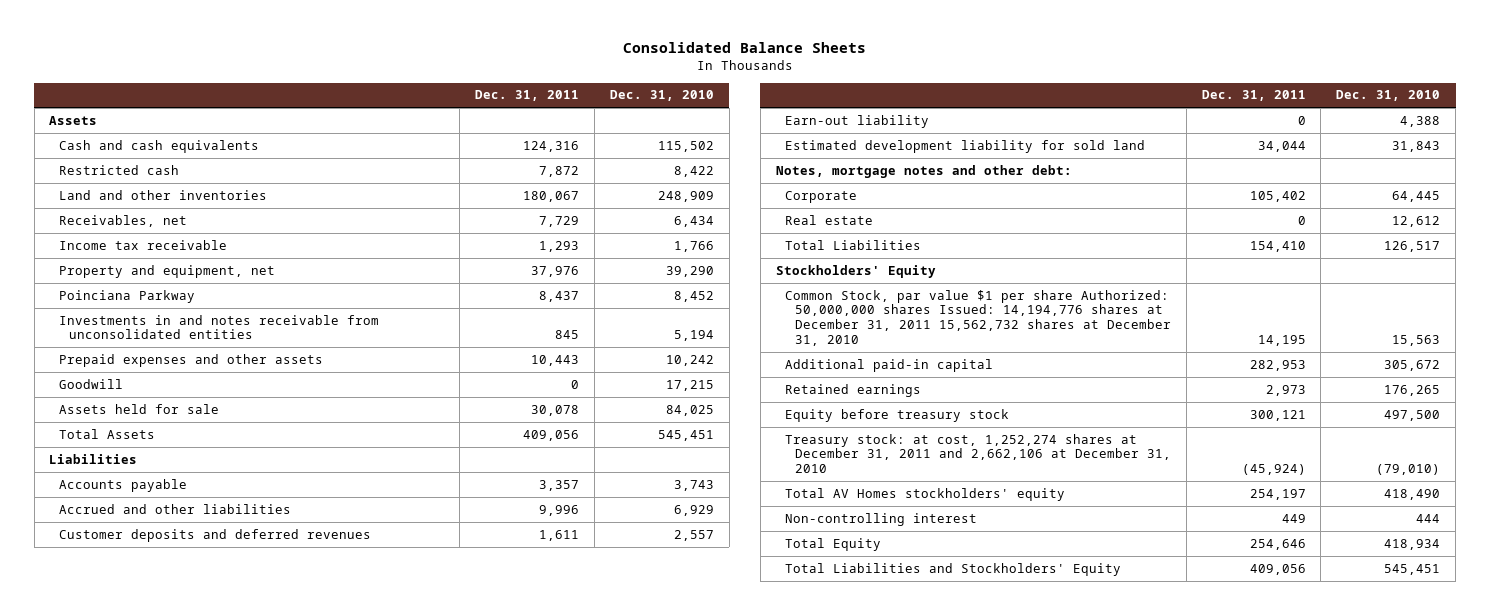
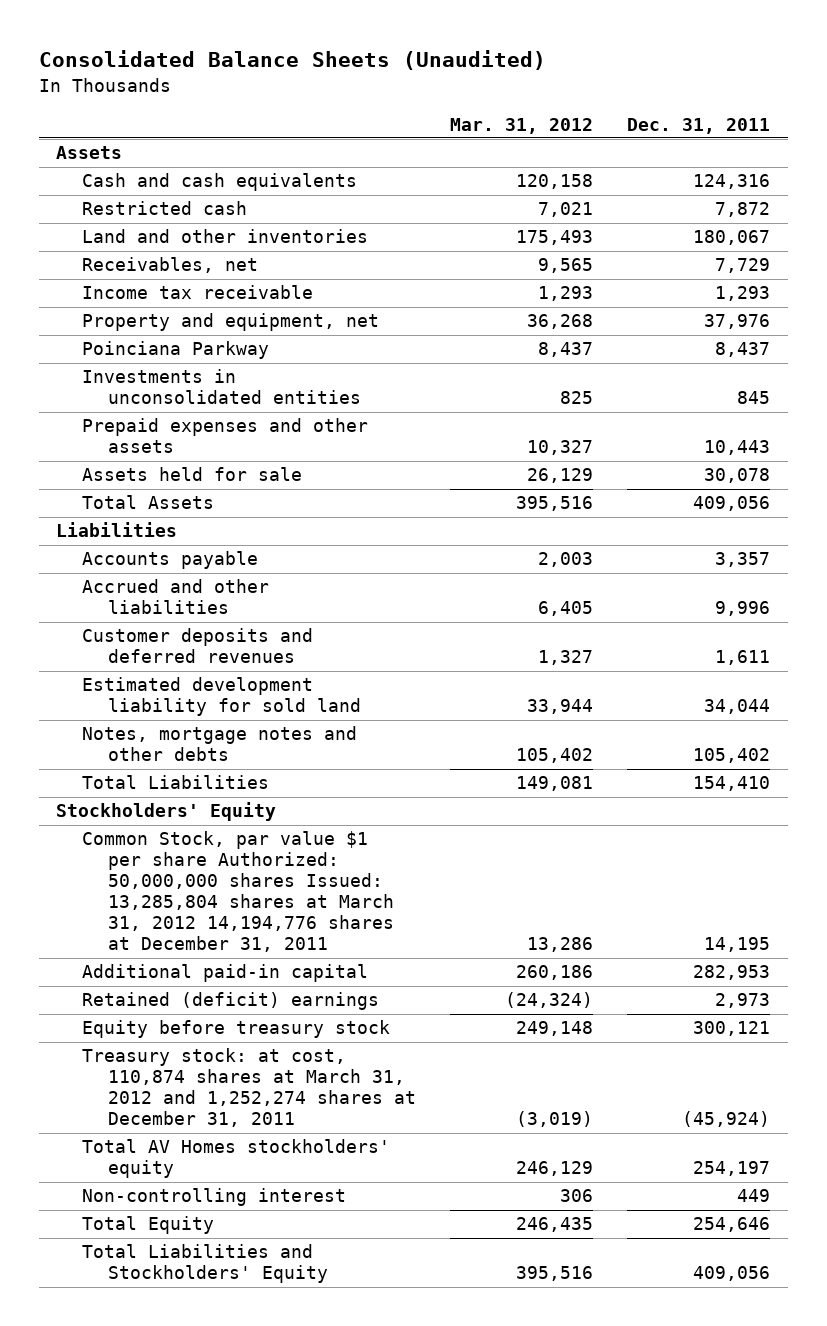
- Consolidated Balance Sheets
+ Consolidated Balance Sheets (Unaudited)
- | Dec. 31, 2011 | Dec. 31, 2010
+ | Mar. 31, 2012 | Dec. 31, 2011
- Investments in and notes receivable from unconsolidated entities | 845 | 5,194
+ Investments in unconsolidated entities | 825 | 845
- Goodwill | 0 | 17,215
- Earn-out liability | 0 | 4,388
- Notes, mortgage notes and other debt:
- Corporate | 105,402 | 64,445
- Real estate | 0 | 12,612
+ Notes, mortgage notes and other debts | 105,402 | 105,402
- Common Stock, par value $1 per share Authorized: 50,000,000 shares Issued: 14,194,776 shares at December 31, 2011 15,562,732 shares at December 31, 2010 | 14,195 | 15,563
+ Common Stock, par value $1 per share Authorized: 50,000,000 shares Issued: 13,285,804 shares at March 31, 2012 14,194,776 shares at December 31, 2011 | 13,286 | 14,195
- Retained earnings | 2,973 | 176,265
+ Retained (deficit) earnings | (24,324) | 2,973
- Treasury stock: at cost, 1,252,274 shares at December 31, 2011 and 2,662,106 at December 31, 2010 | (45,924) | (79,010)
+ Treasury stock: at cost, 110,874 shares at March 31, 2012 and 1,252,274 shares at December 31, 2011 | (3,019) | (45,924)

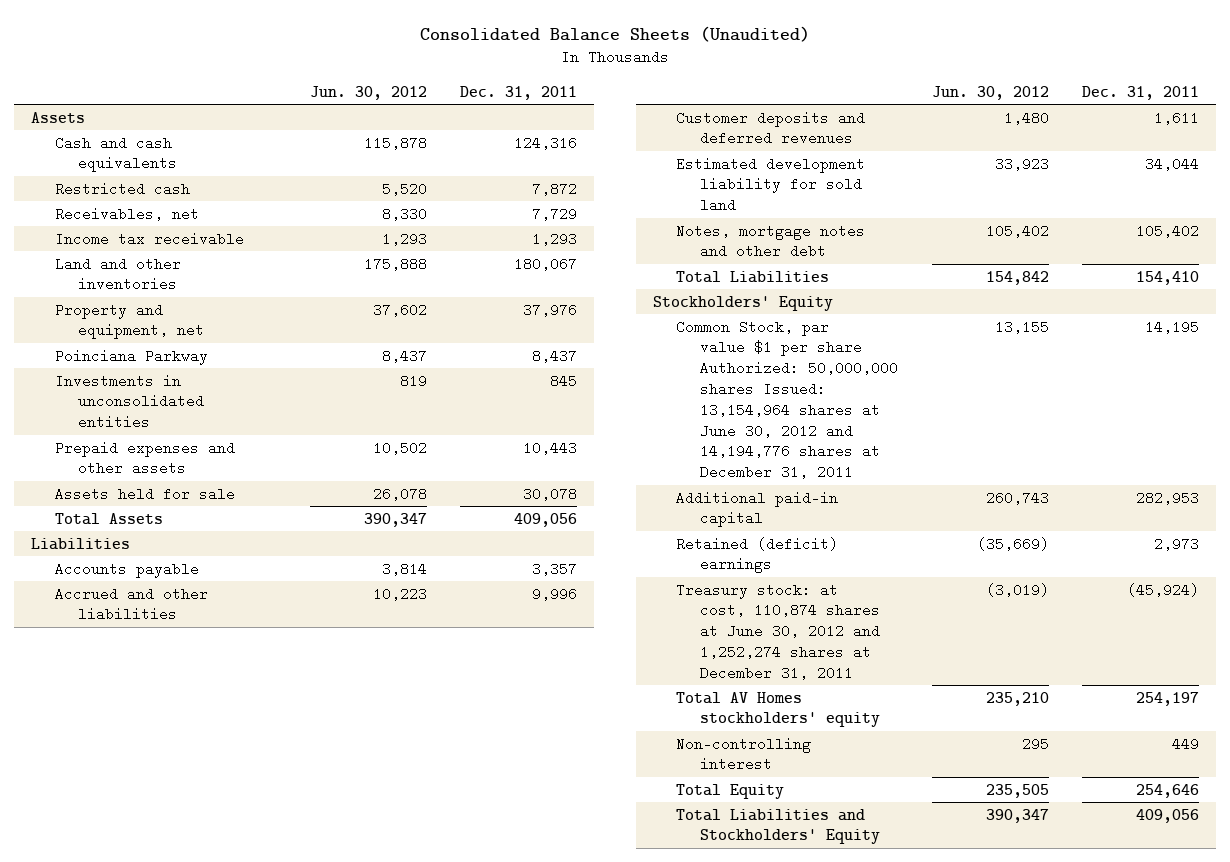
- | Mar. 31, 2012 | Dec. 31, 2011
+ | Jun. 30, 2012 | Dec. 31, 2011
moved down: Land and other inventories | 175,888 | 180,067
- Notes, mortgage notes and other debts | 105,402 | 105,402
+ Notes, mortgage notes and other debt | 105,402 | 105,402
- Common Stock, par value $1 per share Authorized: 50,000,000 shares Issued: 13,285,804 shares at March 31, 2012 14,194,776 shares at December 31, 2011 | 13,286 | 14,195
+ Common Stock, par value $1 per share Authorized: 50,000,000 shares Issued: 13,154,964 shares at June 30, 2012 and 14,194,776 shares at December 31, 2011 | 13,155 | 14,195
- Equity before treasury stock | 249,148 | 300,121
- Treasury stock: at cost, 110,874 shares at March 31, 2012 and 1,252,274 shares at December 31, 2011 | (3,019) | (45,924)
+ Treasury stock: at cost, 110,874 shares at June 30, 2012 and 1,252,274 shares at December 31, 2011 | (3,019) | (45,924)

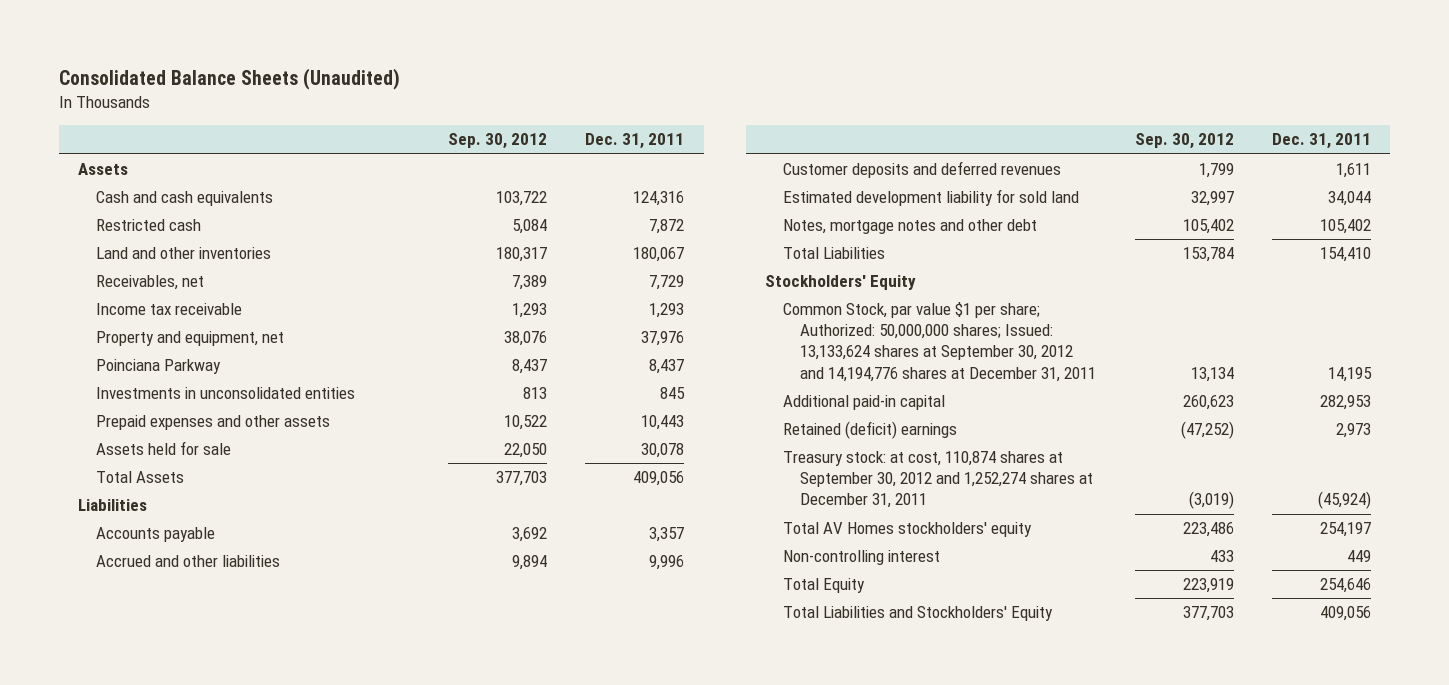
- | Jun. 30, 2012 | Dec. 31, 2011
+ | Sep. 30, 2012 | Dec. 31, 2011
moved up: Land and other inventories | 180,317 | 180,067
- Common Stock, par value $1 per share Authorized: 50,000,000 shares Issued: 13,154,964 shares at June 30, 2012 and 14,194,776 shares at December 31, 2011 | 13,155 | 14,195
+ Common Stock, par value $1 per share; Authorized: 50,000,000 shares; Issued: 13,133,624 shares at September 30, 2012 and 14,194,776 shares at December 31, 2011 | 13,134 | 14,195
- Treasury stock: at cost, 110,874 shares at June 30, 2012 and 1,252,274 shares at December 31, 2011 | (3,019) | (45,924)
+ Treasury stock: at cost, 110,874 shares at September 30, 2012 and 1,252,274 shares at December 31, 2011 | (3,019) | (45,924)

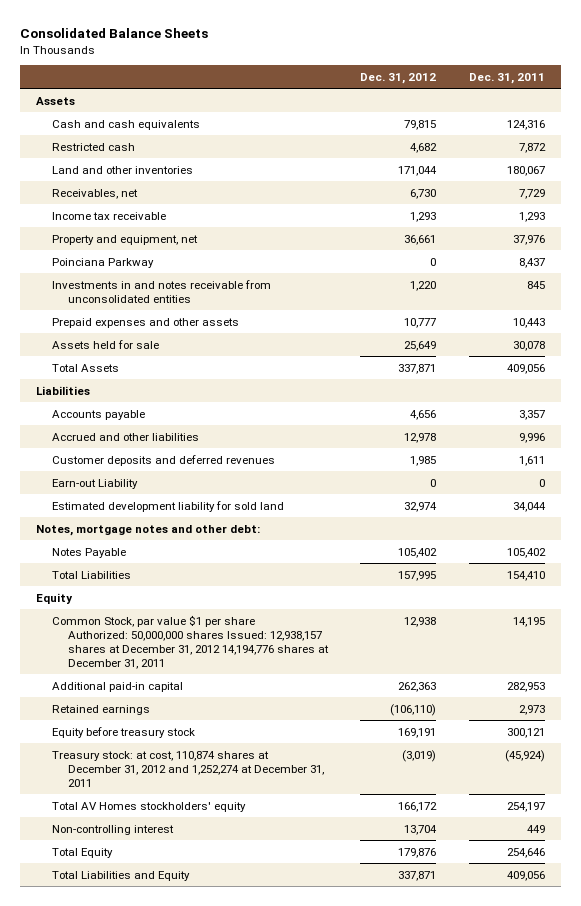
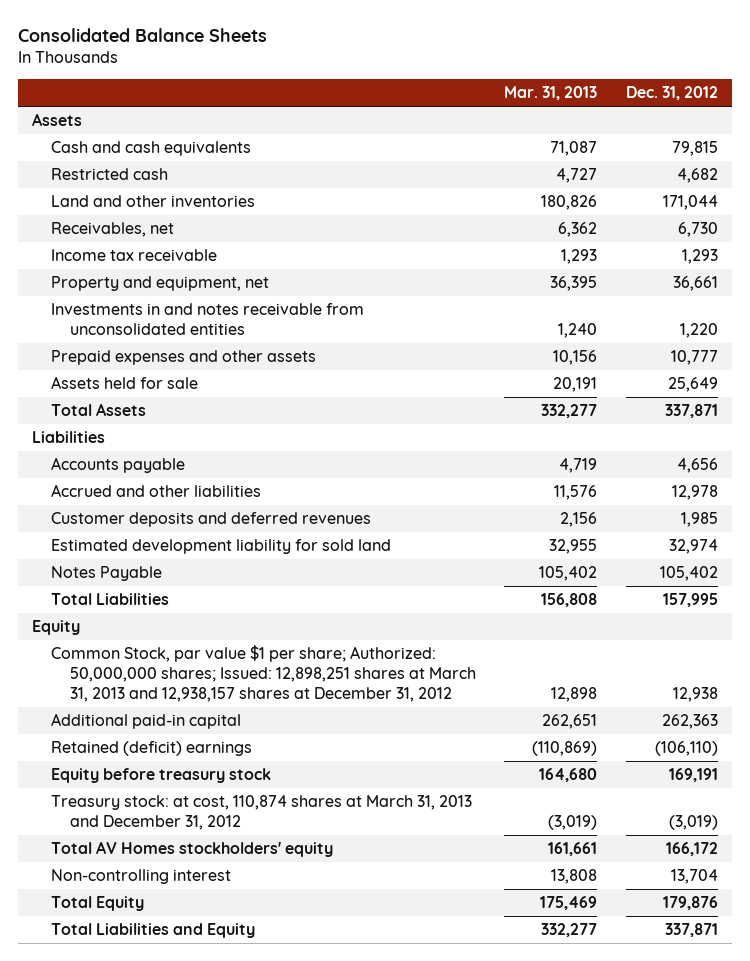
- | Dec. 31, 2012 | Dec. 31, 2011
+ | Mar. 31, 2013 | Dec. 31, 2012
- Poinciana Parkway | 0 | 8,437
- Earn-out Liability | 0 | 0
- Notes, mortgage notes and other debt:
- Common Stock, par value $1 per share Authorized: 50,000,000 shares Issued: 12,938,157 shares at December 31, 2012 14,194,776 shares at December 31, 2011 | 12,938 | 14,195
+ Common Stock, par value $1 per share; Authorized: 50,000,000 shares; Issued: 12,898,251 shares at March 31, 2013 and 12,938,157 shares at December 31, 2012 | 12,898 | 12,938
- Retained earnings | (106,110) | 2,973
+ Retained (deficit) earnings | (110,869) | (106,110)
- Treasury stock: at cost, 110,874 shares at December 31, 2012 and 1,252,274 at December 31, 2011 | (3,019) | (45,924)
+ Treasury stock: at cost, 110,874 shares at March 31, 2013 and December 31, 2012 | (3,019) | (3,019)

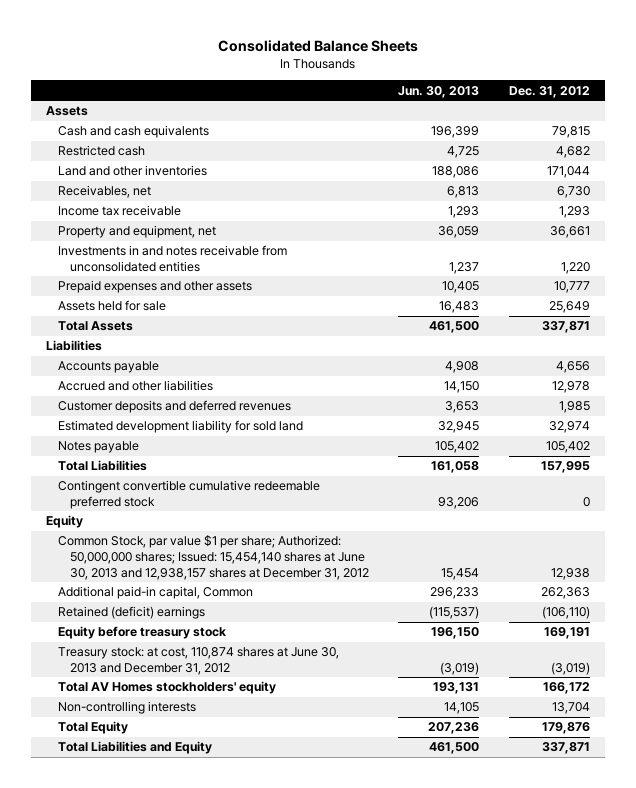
- | Mar. 31, 2013 | Dec. 31, 2012
+ | Jun. 30, 2013 | Dec. 31, 2012
- Notes Payable | 105,402 | 105,402
+ Notes payable | 105,402 | 105,402
+ Contingent convertible cumulative redeemable preferred stock | 93,206 | 0
- Common Stock, par value $1 per share; Authorized: 50,000,000 shares; Issued: 12,898,251 shares at March 31, 2013 and 12,938,157 shares at December 31, 2012 | 12,898 | 12,938
- Additional paid-in capital | 262,651 | 262,363
+ Common Stock, par value $1 per share; Authorized: 50,000,000 shares; Issued: 15,454,140 shares at June 30, 2013 and 12,938,157 shares at December 31, 2012 | 15,454 | 12,938
+ Additional paid-in capital, Common | 296,233 | 262,363
- Treasury stock: at cost, 110,874 shares at March 31, 2013 and December 31, 2012 | (3,019) | (3,019)
+ Treasury stock: at cost, 110,874 shares at June 30, 2013 and December 31, 2012 | (3,019) | (3,019)
- Non-controlling interest | 13,808 | 13,704
+ Non-controlling interests | 14,105 | 13,704

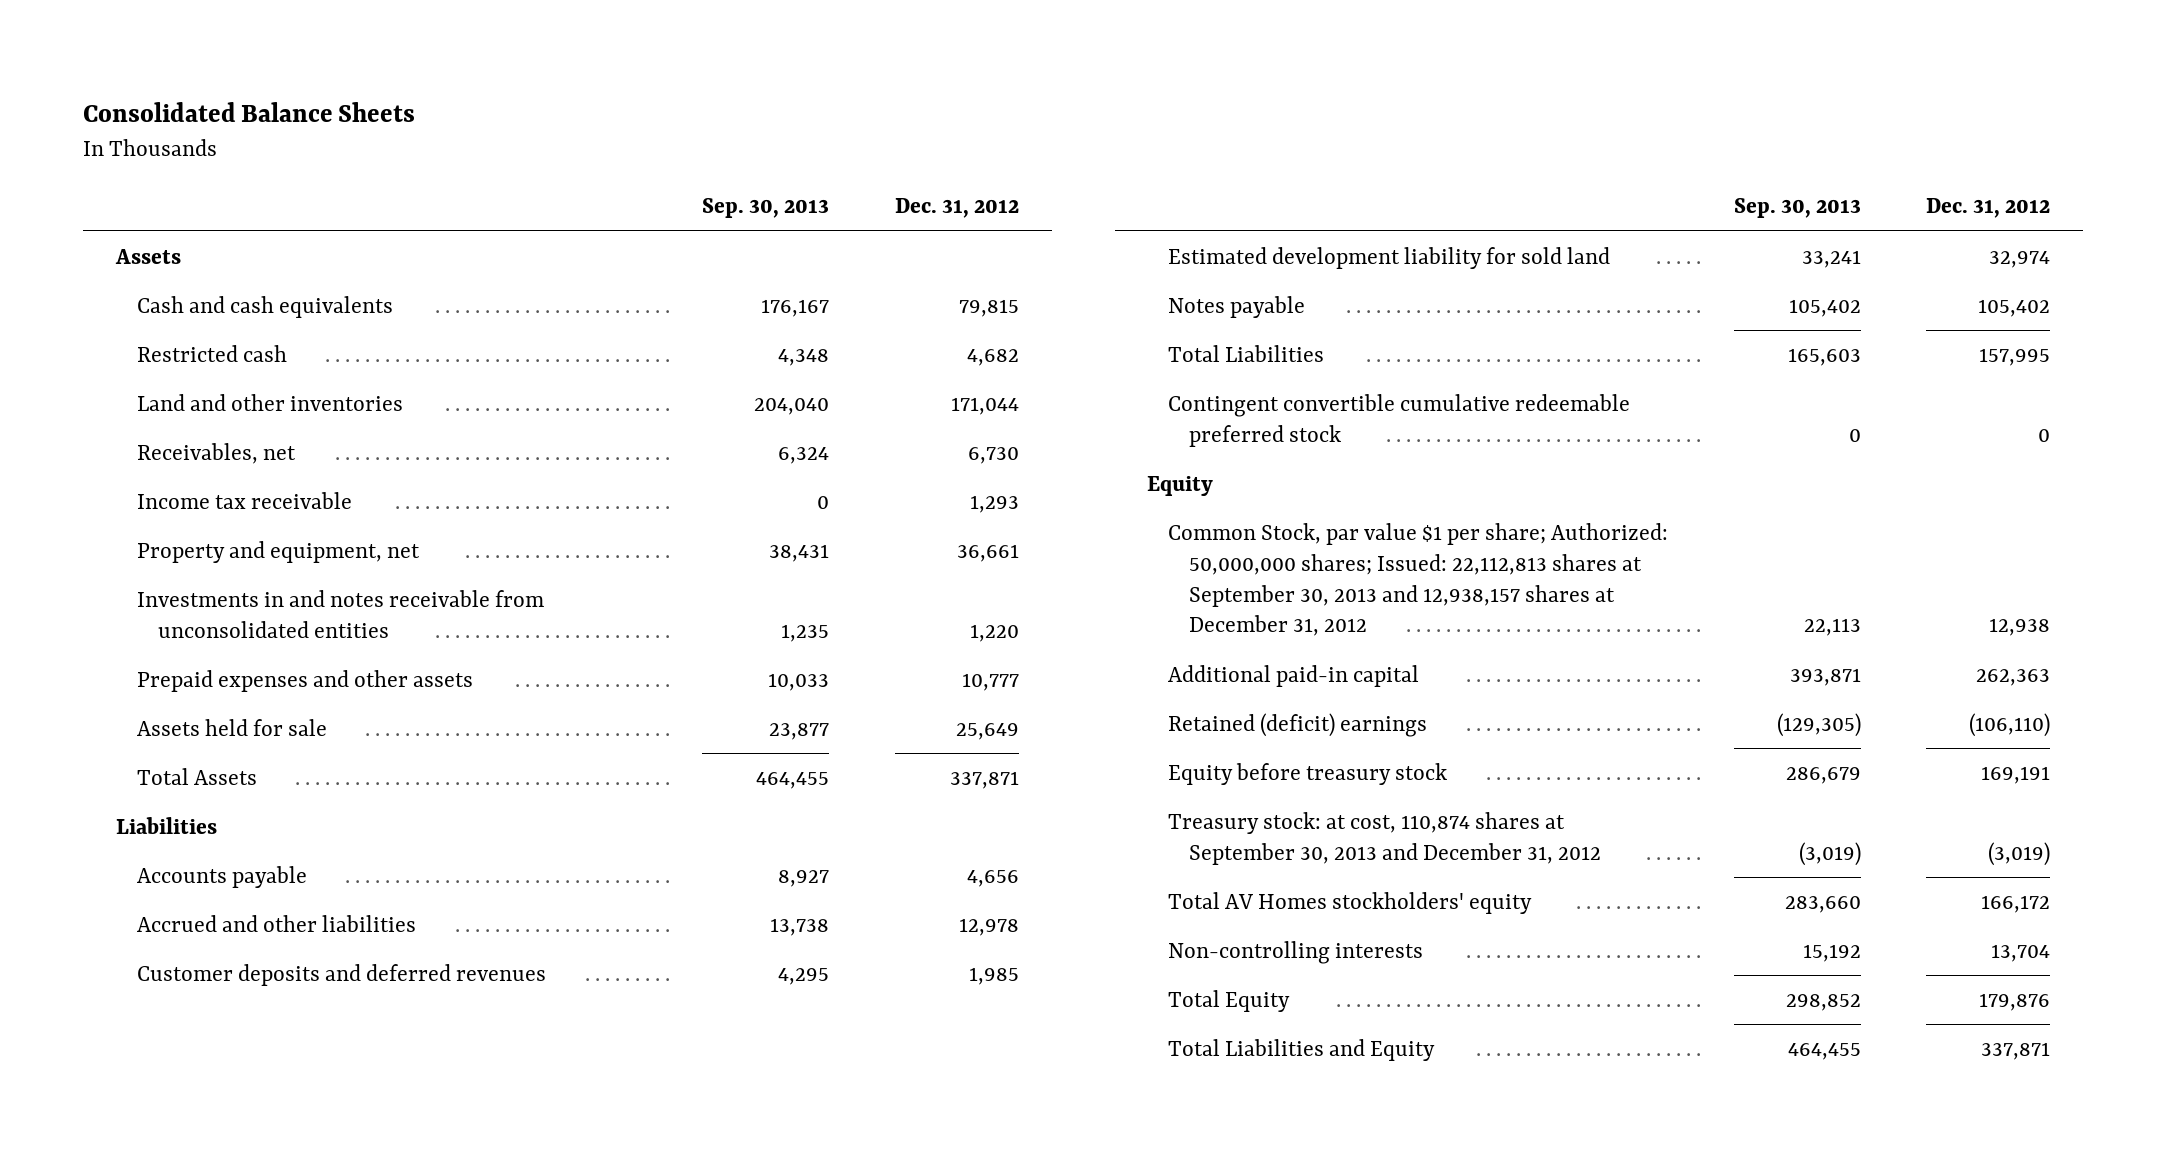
- | Jun. 30, 2013 | Dec. 31, 2012
+ | Sep. 30, 2013 | Dec. 31, 2012
- Common Stock, par value $1 per share; Authorized: 50,000,000 shares; Issued: 15,454,140 shares at June 30, 2013 and 12,938,157 shares at December 31, 2012 | 15,454 | 12,938
- Additional paid-in capital, Common | 296,233 | 262,363
+ Common Stock, par value $1 per share; Authorized: 50,000,000 shares; Issued: 22,112,813 shares at September 30, 2013 and 12,938,157 shares at December 31, 2012 | 22,113 | 12,938
+ Additional paid-in capital | 393,871 | 262,363
- Treasury stock: at cost, 110,874 shares at June 30, 2013 and December 31, 2012 | (3,019) | (3,019)
+ Treasury stock: at cost, 110,874 shares at September 30, 2013 and December 31, 2012 | (3,019) | (3,019)

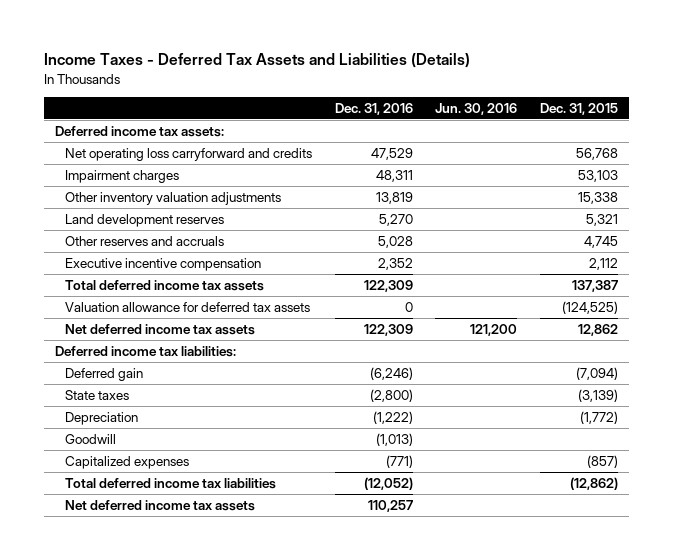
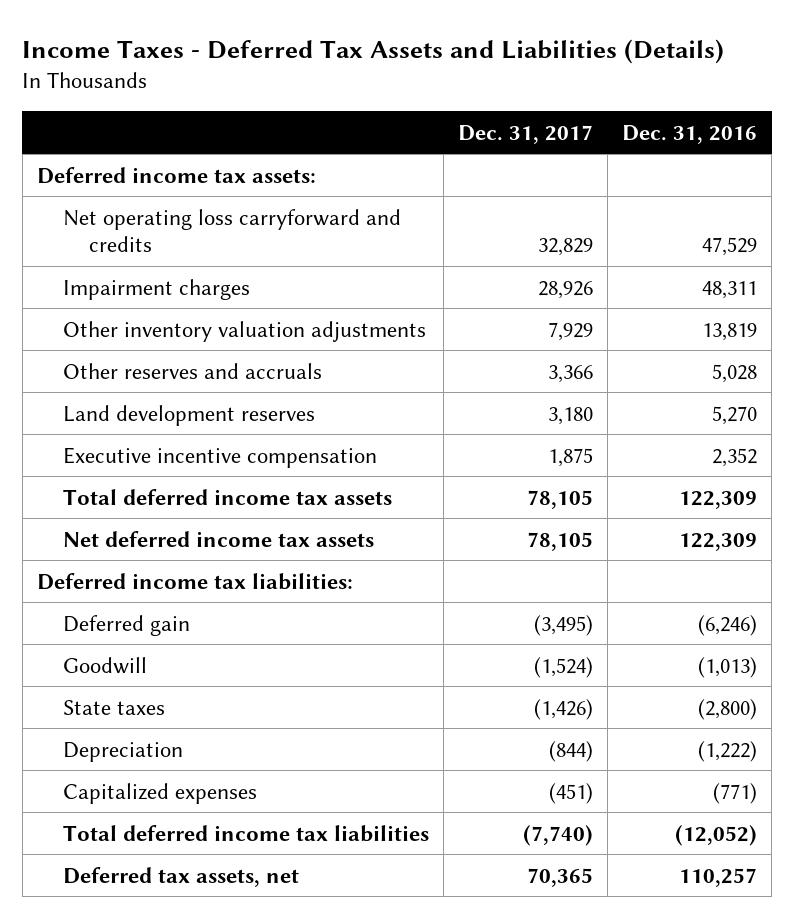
- | Dec. 31, 2016 | Jun. 30, 2016 | Dec. 31, 2015
+ | Dec. 31, 2017 | Dec. 31, 2016
moved down: Land development reserves | 3,180 | 5,270
- Valuation allowance for deferred tax assets | 0 | | (124,525)
moved up: Goodwill | (1,524) | (1,013)
- Net deferred income tax assets | 110,257 | |
+ Deferred tax assets, net | 70,365 | 110,257

